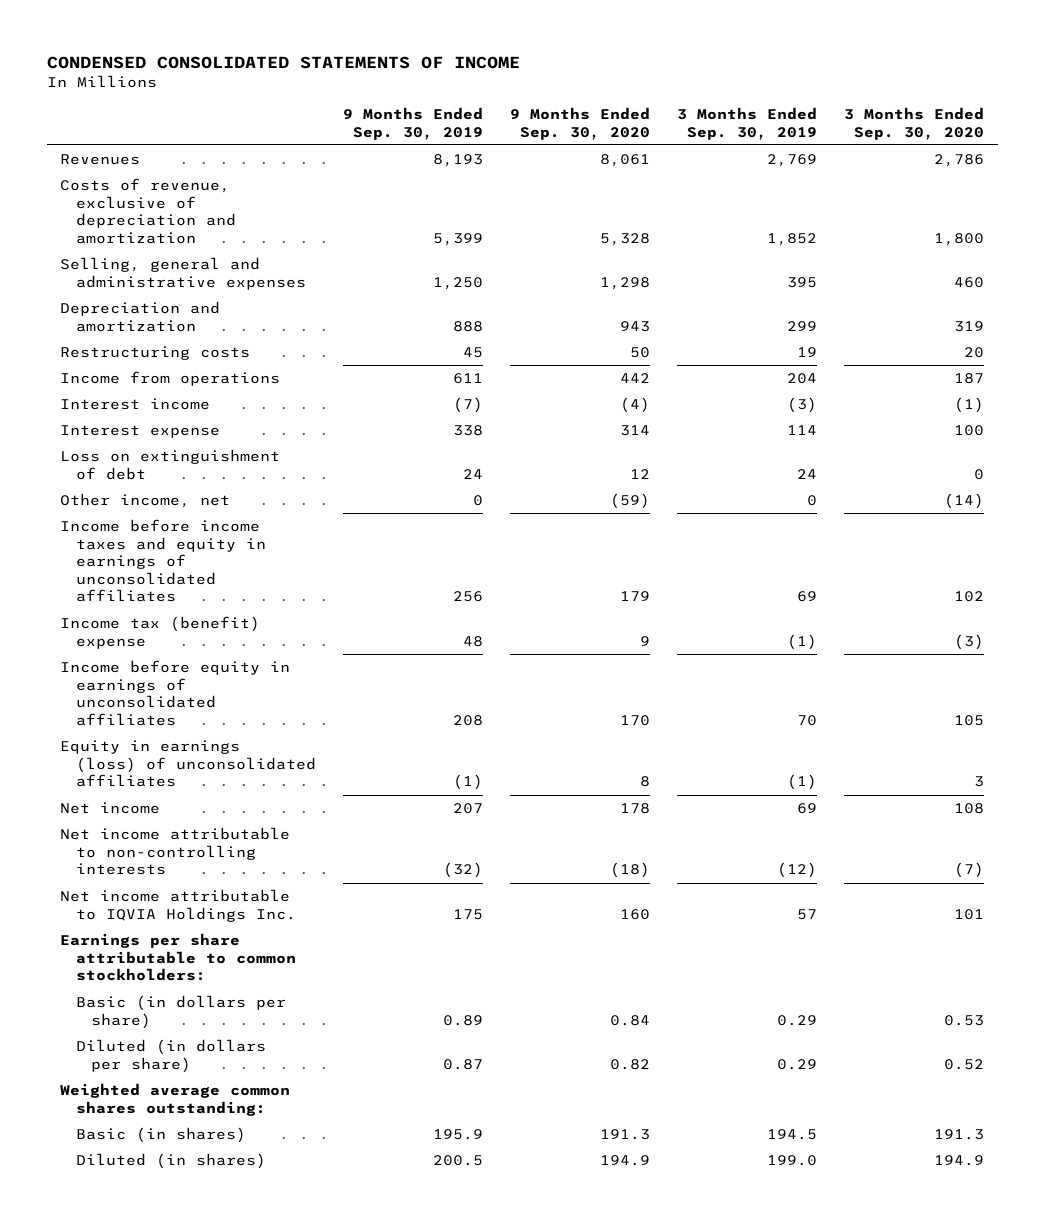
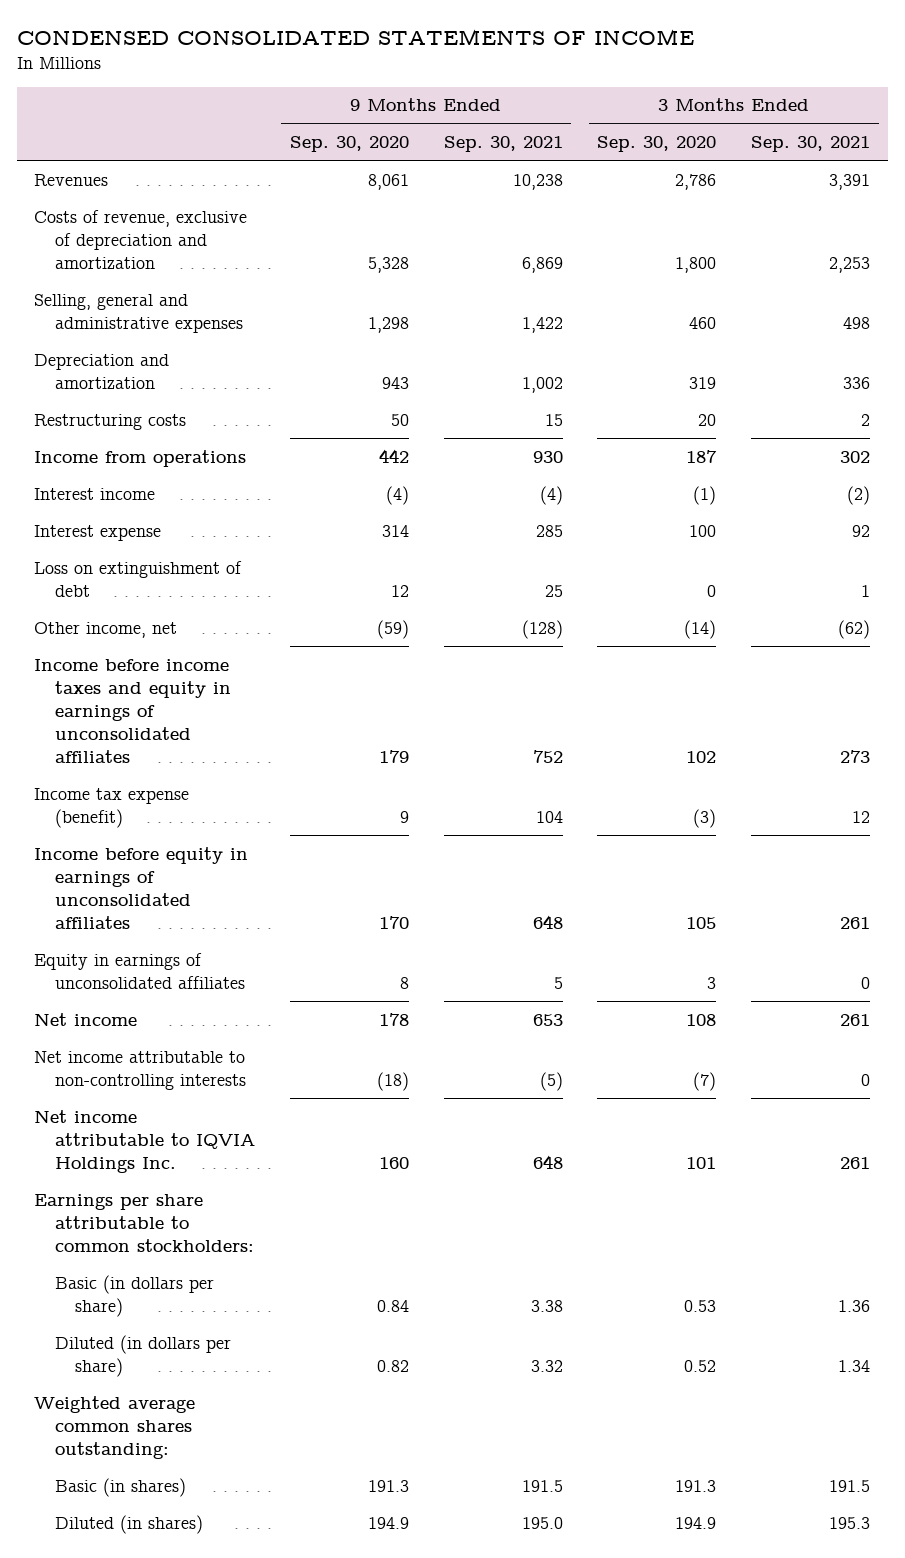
- | 9 Months Ended Sep. 30, 2019 | 9 Months Ended Sep. 30, 2020 | 3 Months Ended Sep. 30, 2019 | 3 Months Ended Sep. 30, 2020
+ | 9 Months Ended Sep. 30, 2020 | 9 Months Ended Sep. 30, 2021 | 3 Months Ended Sep. 30, 2020 | 3 Months Ended Sep. 30, 2021
- Income tax (benefit) expense | 48 | 9 | (1) | (3)
+ Income tax expense (benefit) | 9 | 104 | (3) | 12
- Equity in earnings (loss) of unconsolidated affiliates | (1) | 8 | (1) | 3
+ Equity in earnings of unconsolidated affiliates | 8 | 5 | 3 | 0

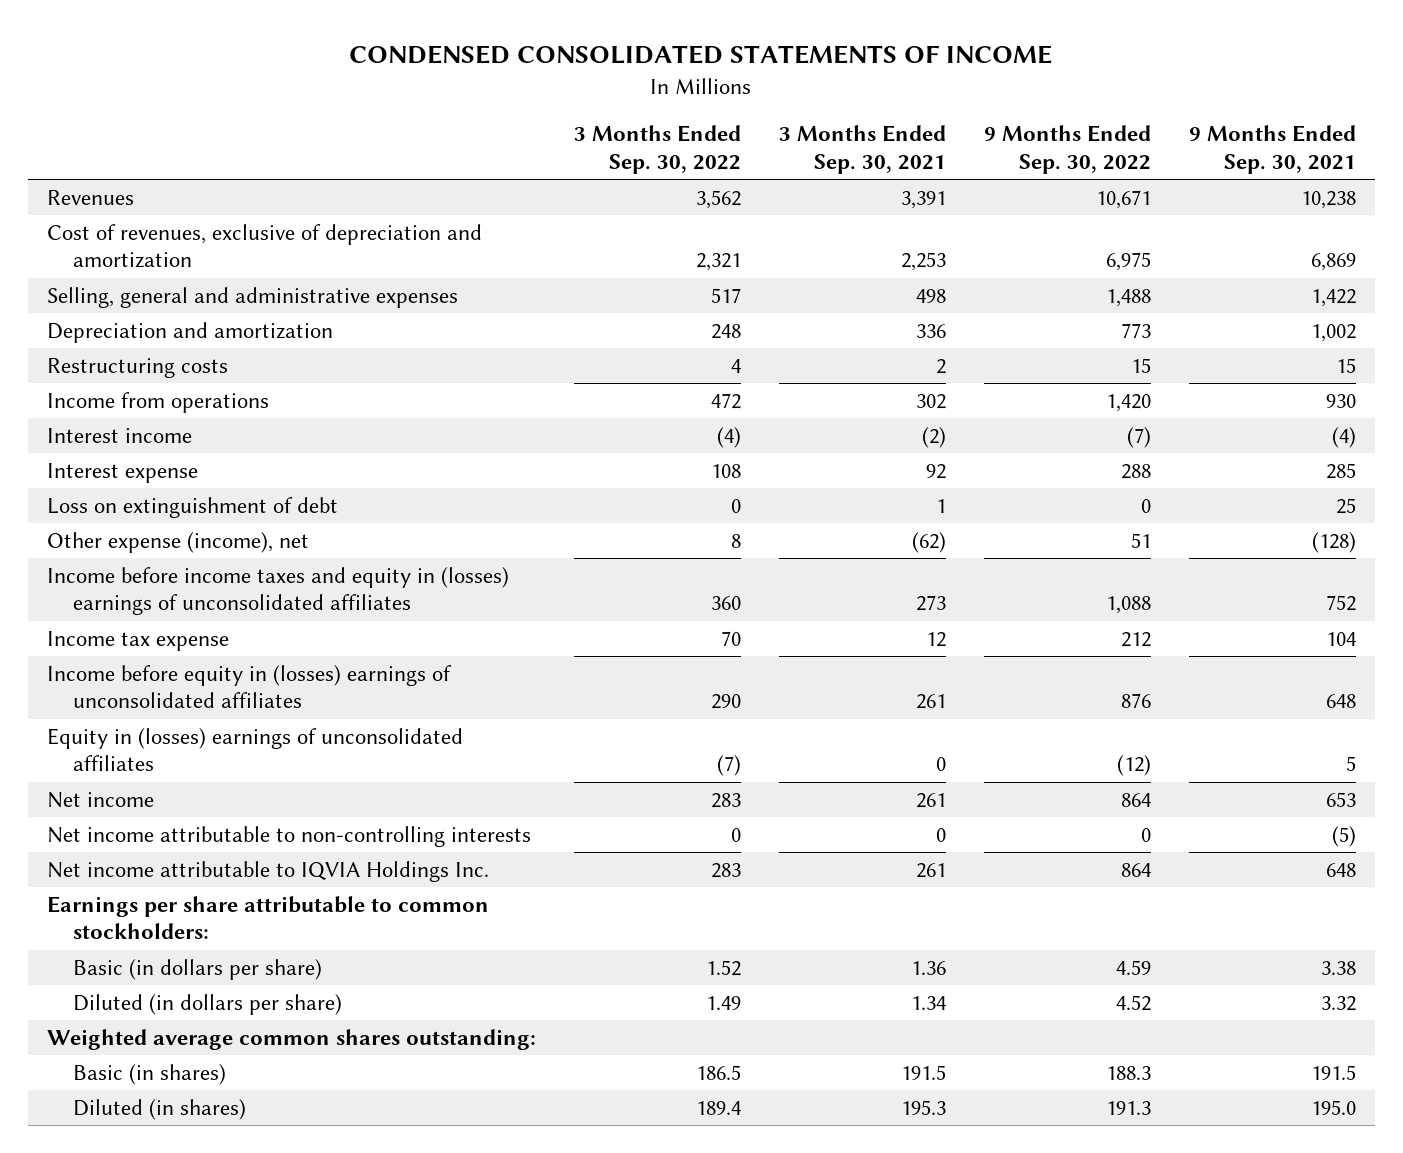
- | 9 Months Ended Sep. 30, 2020 | 9 Months Ended Sep. 30, 2021 | 3 Months Ended Sep. 30, 2020 | 3 Months Ended Sep. 30, 2021
+ | 3 Months Ended Sep. 30, 2022 | 3 Months Ended Sep. 30, 2021 | 9 Months Ended Sep. 30, 2022 | 9 Months Ended Sep. 30, 2021
- Costs of revenue, exclusive of depreciation and amortization | 5,328 | 6,869 | 1,800 | 2,253
+ Cost of revenues, exclusive of depreciation and amortization | 2,321 | 2,253 | 6,975 | 6,869
- Other income, net | (59) | (128) | (14) | (62)
- Income before income taxes and equity in earnings of unconsolidated affiliates | 179 | 752 | 102 | 273
- Income tax expense (benefit) | 9 | 104 | (3) | 12
- Income before equity in earnings of unconsolidated affiliates | 170 | 648 | 105 | 261
- Equity in earnings of unconsolidated affiliates | 8 | 5 | 3 | 0
+ Other expense (income), net | 8 | (62) | 51 | (128)
+ Income before income taxes and equity in (losses) earnings of unconsolidated affiliates | 360 | 273 | 1,088 | 752
+ Income tax expense | 70 | 12 | 212 | 104
+ Income before equity in (losses) earnings of unconsolidated affiliates | 290 | 261 | 876 | 648
+ Equity in (losses) earnings of unconsolidated affiliates | (7) | 0 | (12) | 5

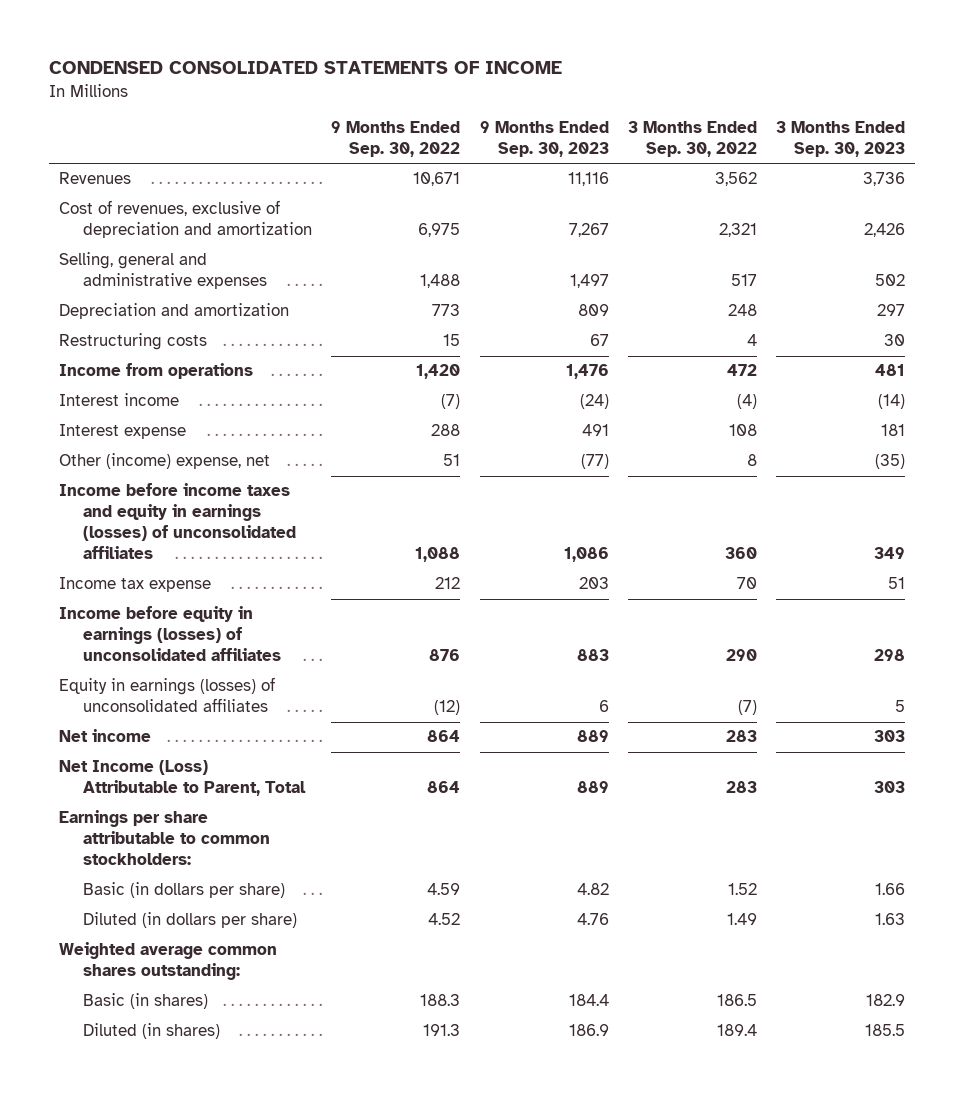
- | 3 Months Ended Sep. 30, 2022 | 3 Months Ended Sep. 30, 2021 | 9 Months Ended Sep. 30, 2022 | 9 Months Ended Sep. 30, 2021
+ | 9 Months Ended Sep. 30, 2022 | 9 Months Ended Sep. 30, 2023 | 3 Months Ended Sep. 30, 2022 | 3 Months Ended Sep. 30, 2023
- Loss on extinguishment of debt | 0 | 1 | 0 | 25
- Other expense (income), net | 8 | (62) | 51 | (128)
- Income before income taxes and equity in (losses) earnings of unconsolidated affiliates | 360 | 273 | 1,088 | 752
+ Other (income) expense, net | 51 | (77) | 8 | (35)
+ Income before income taxes and equity in earnings (losses) of unconsolidated affiliates | 1,088 | 1,086 | 360 | 349
- Income before equity in (losses) earnings of unconsolidated affiliates | 290 | 261 | 876 | 648
- Equity in (losses) earnings of unconsolidated affiliates | (7) | 0 | (12) | 5
+ Income before equity in earnings (losses) of unconsolidated affiliates | 876 | 883 | 290 | 298
+ Equity in earnings (losses) of unconsolidated affiliates | (12) | 6 | (7) | 5
- Net income attributable to non-controlling interests | 0 | 0 | 0 | (5)
- Net income attributable to IQVIA Holdings Inc. | 283 | 261 | 864 | 648
+ Net Income (Loss) Attributable to Parent, Total | 864 | 889 | 283 | 303

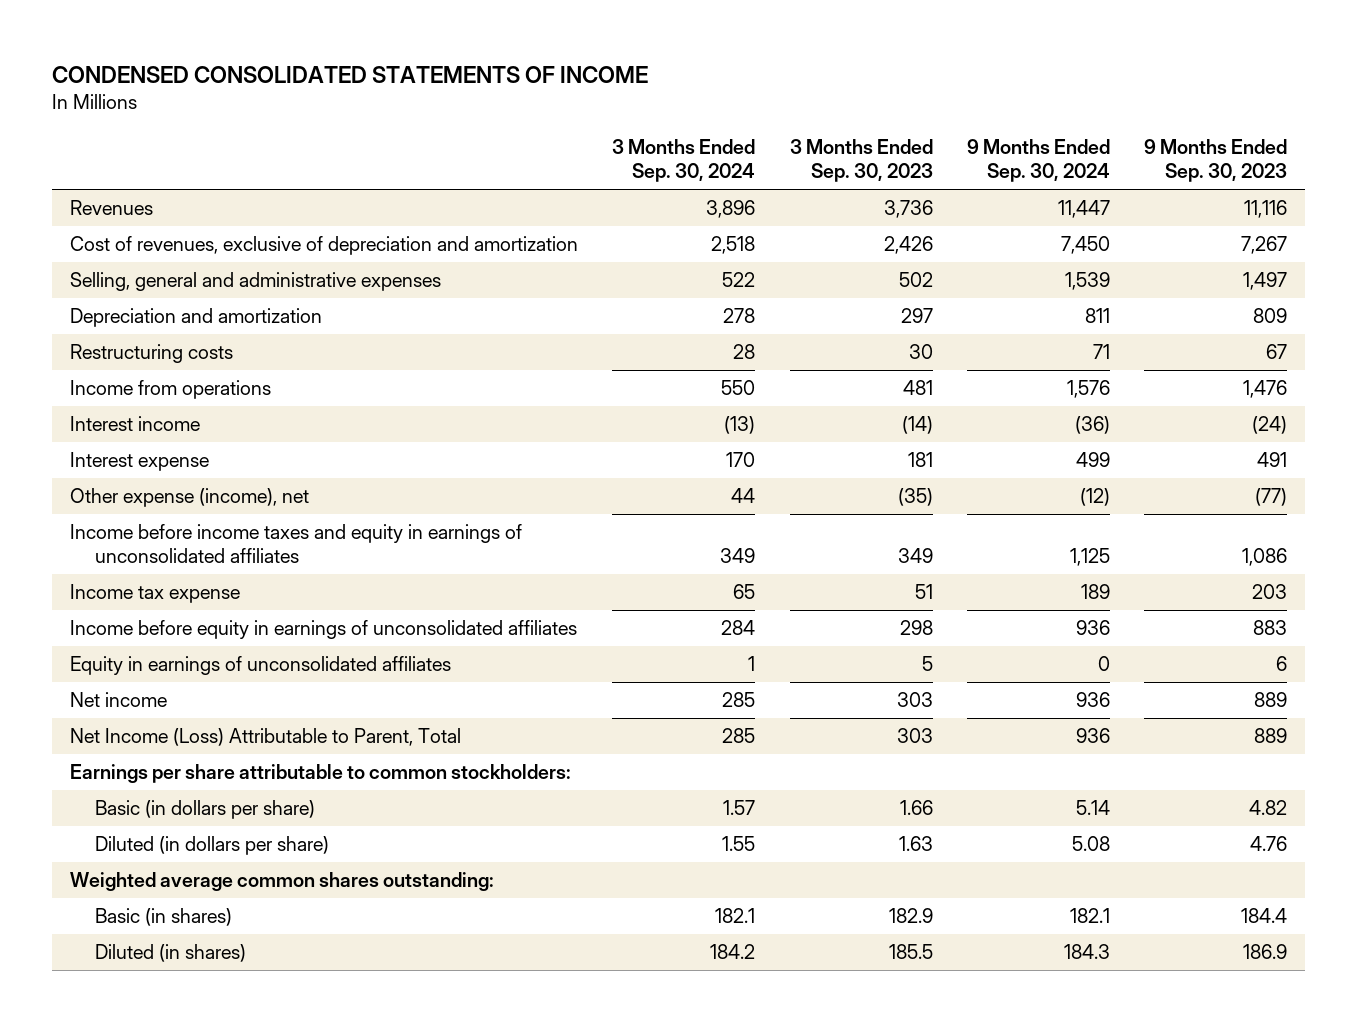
- | 9 Months Ended Sep. 30, 2022 | 9 Months Ended Sep. 30, 2023 | 3 Months Ended Sep. 30, 2022 | 3 Months Ended Sep. 30, 2023
+ | 3 Months Ended Sep. 30, 2024 | 3 Months Ended Sep. 30, 2023 | 9 Months Ended Sep. 30, 2024 | 9 Months Ended Sep. 30, 2023
- Other (income) expense, net | 51 | (77) | 8 | (35)
- Income before income taxes and equity in earnings (losses) of unconsolidated affiliates | 1,088 | 1,086 | 360 | 349
+ Other expense (income), net | 44 | (35) | (12) | (77)
+ Income before income taxes and equity in earnings of unconsolidated affiliates | 349 | 349 | 1,125 | 1,086
- Income before equity in earnings (losses) of unconsolidated affiliates | 876 | 883 | 290 | 298
- Equity in earnings (losses) of unconsolidated affiliates | (12) | 6 | (7) | 5
+ Income before equity in earnings of unconsolidated affiliates | 284 | 298 | 936 | 883
+ Equity in earnings of unconsolidated affiliates | 1 | 5 | 0 | 6

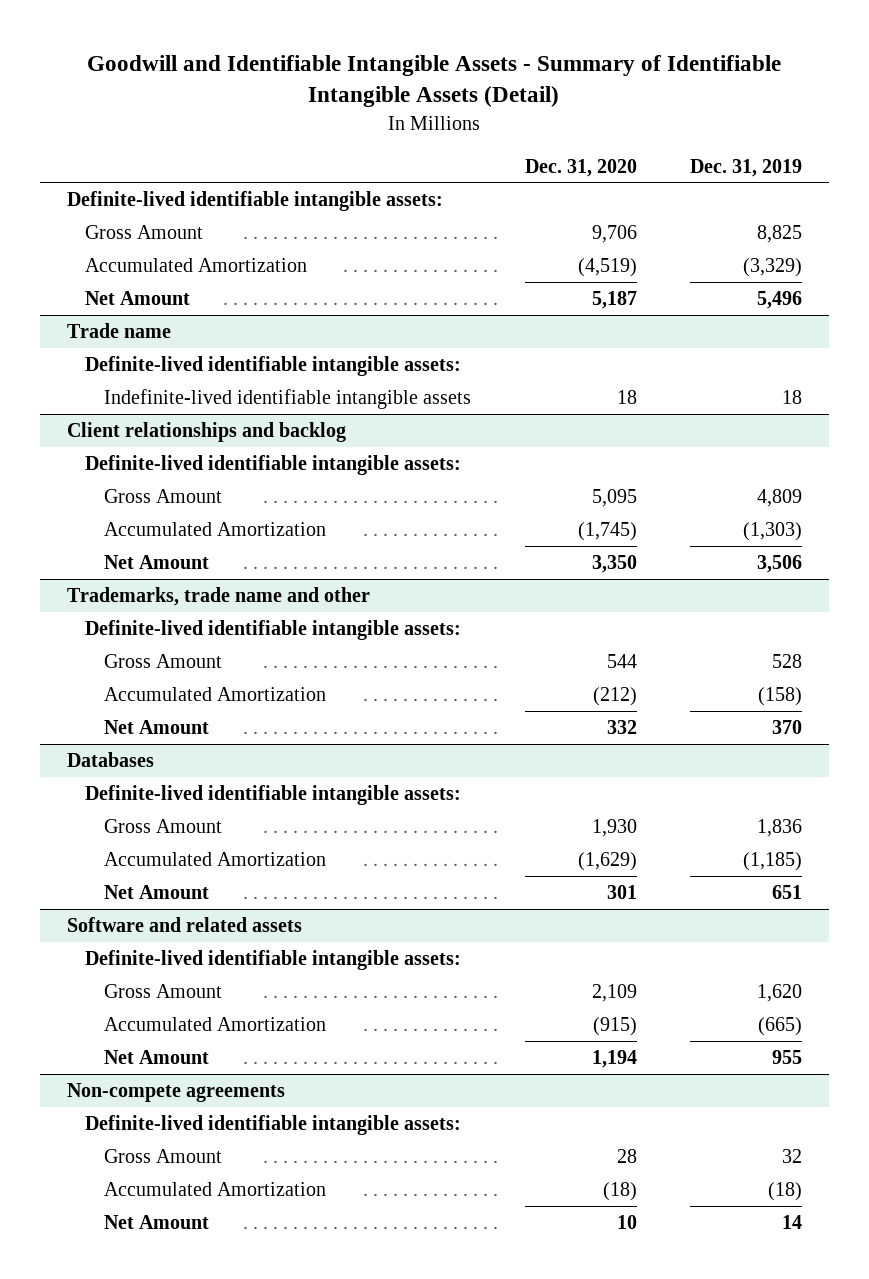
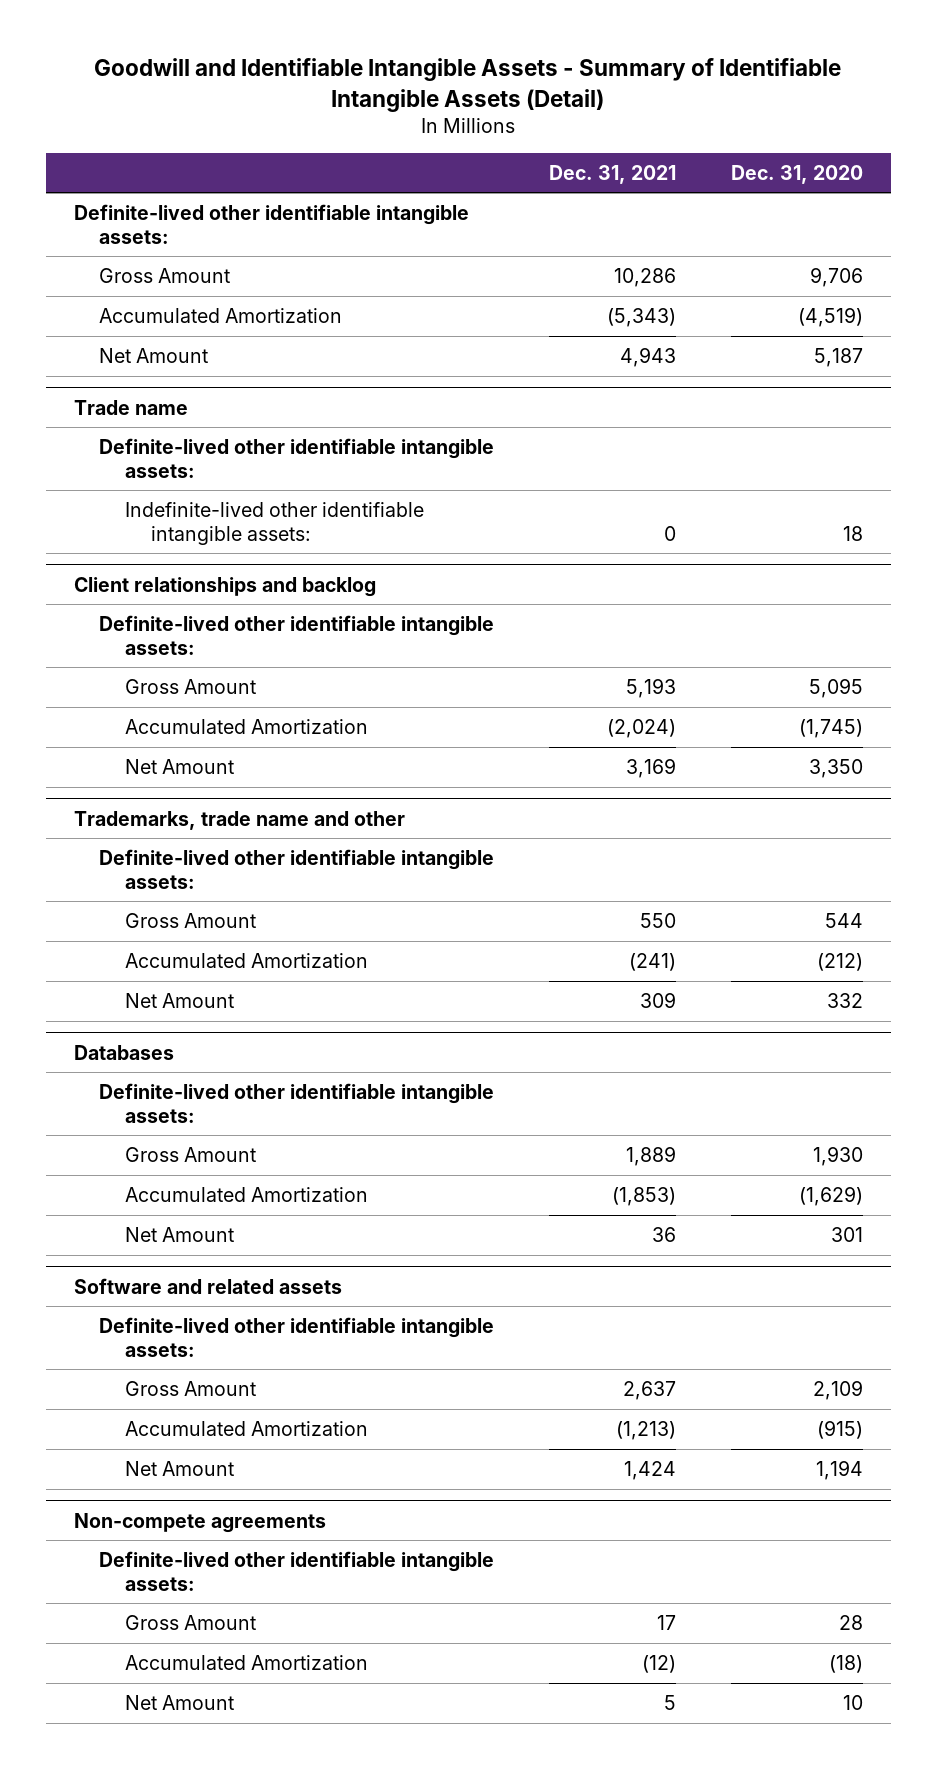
- | Dec. 31, 2020 | Dec. 31, 2019
+ | Dec. 31, 2021 | Dec. 31, 2020
- Definite-lived identifiable intangible assets:
+ Definite-lived other identifiable intangible assets:
@ Trade name
- Definite-lived identifiable intangible assets:
- Indefinite-lived identifiable intangible assets | 18 | 18
+ Definite-lived other identifiable intangible assets:
+ Indefinite-lived other identifiable intangible assets: | 0 | 18
@ Client relationships and backlog
- Definite-lived identifiable intangible assets:
+ Definite-lived other identifiable intangible assets:
@ Trademarks, trade name and other
- Definite-lived identifiable intangible assets:
+ Definite-lived other identifiable intangible assets:
@ Databases
- Definite-lived identifiable intangible assets:
+ Definite-lived other identifiable intangible assets:
@ Software and related assets
- Definite-lived identifiable intangible assets:
+ Definite-lived other identifiable intangible assets:
@ Non-compete agreements
- Definite-lived identifiable intangible assets:
+ Definite-lived other identifiable intangible assets:

